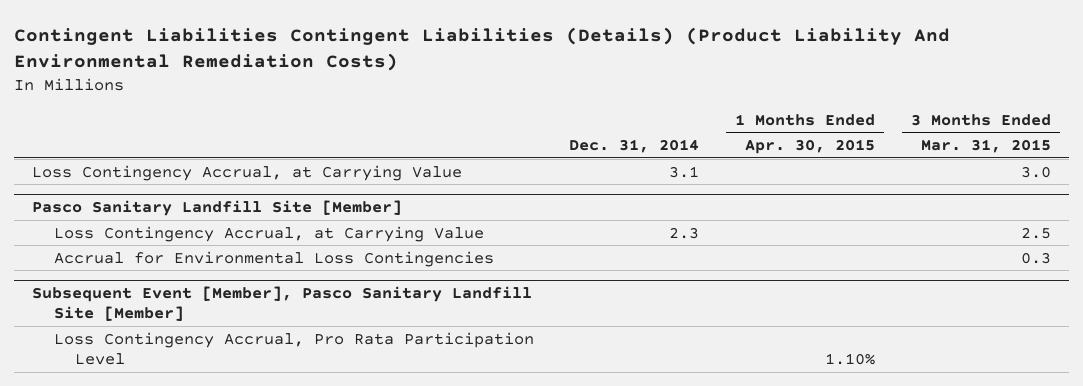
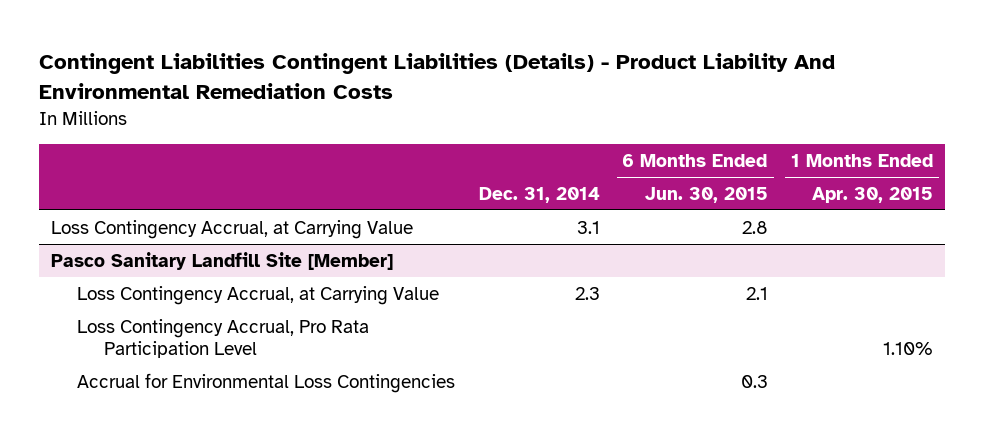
- Contingent Liabilities Contingent Liabilities (Details) (Product Liability And Environmental Remediation Costs)
+ Contingent Liabilities Contingent Liabilities (Details) - Product Liability And Environmental Remediation Costs
- | Dec. 31, 2014 | 1 Months Ended Apr. 30, 2015 | 3 Months Ended Mar. 31, 2015
+ | Dec. 31, 2014 | 6 Months Ended Jun. 30, 2015 | 1 Months Ended Apr. 30, 2015
@ Pasco Sanitary Landfill Site [Member]
+ Loss Contingency Accrual, Pro Rata Participation Level | | | 1.10%
- Subsequent Event [Member], Pasco Sanitary Landfill Site [Member]
- Loss Contingency Accrual, Pro Rata Participation Level | | 1.10% |

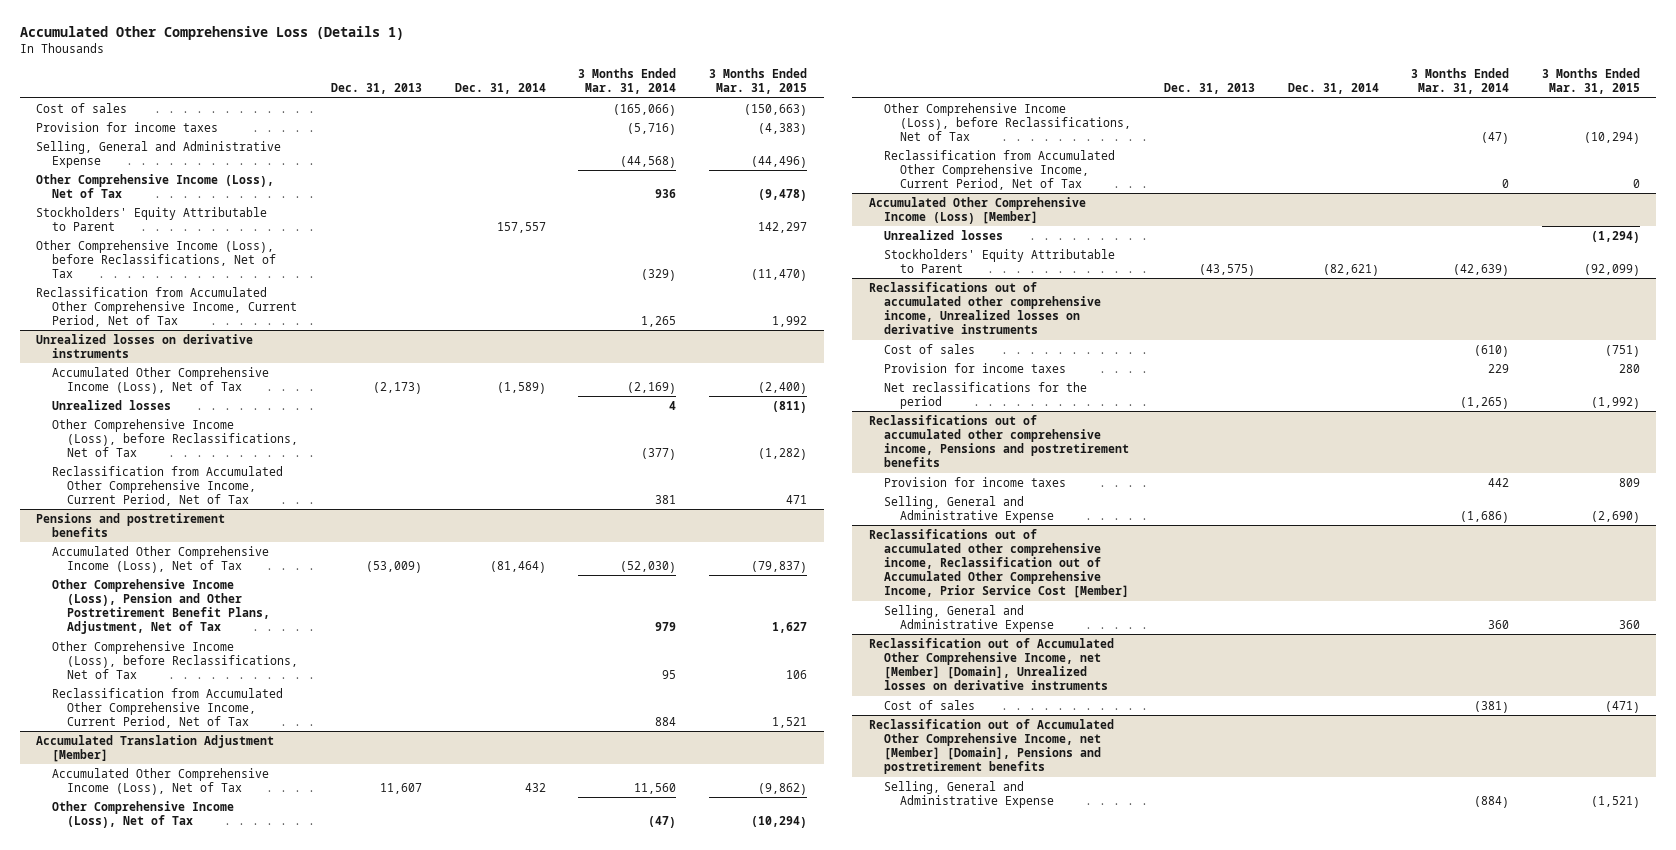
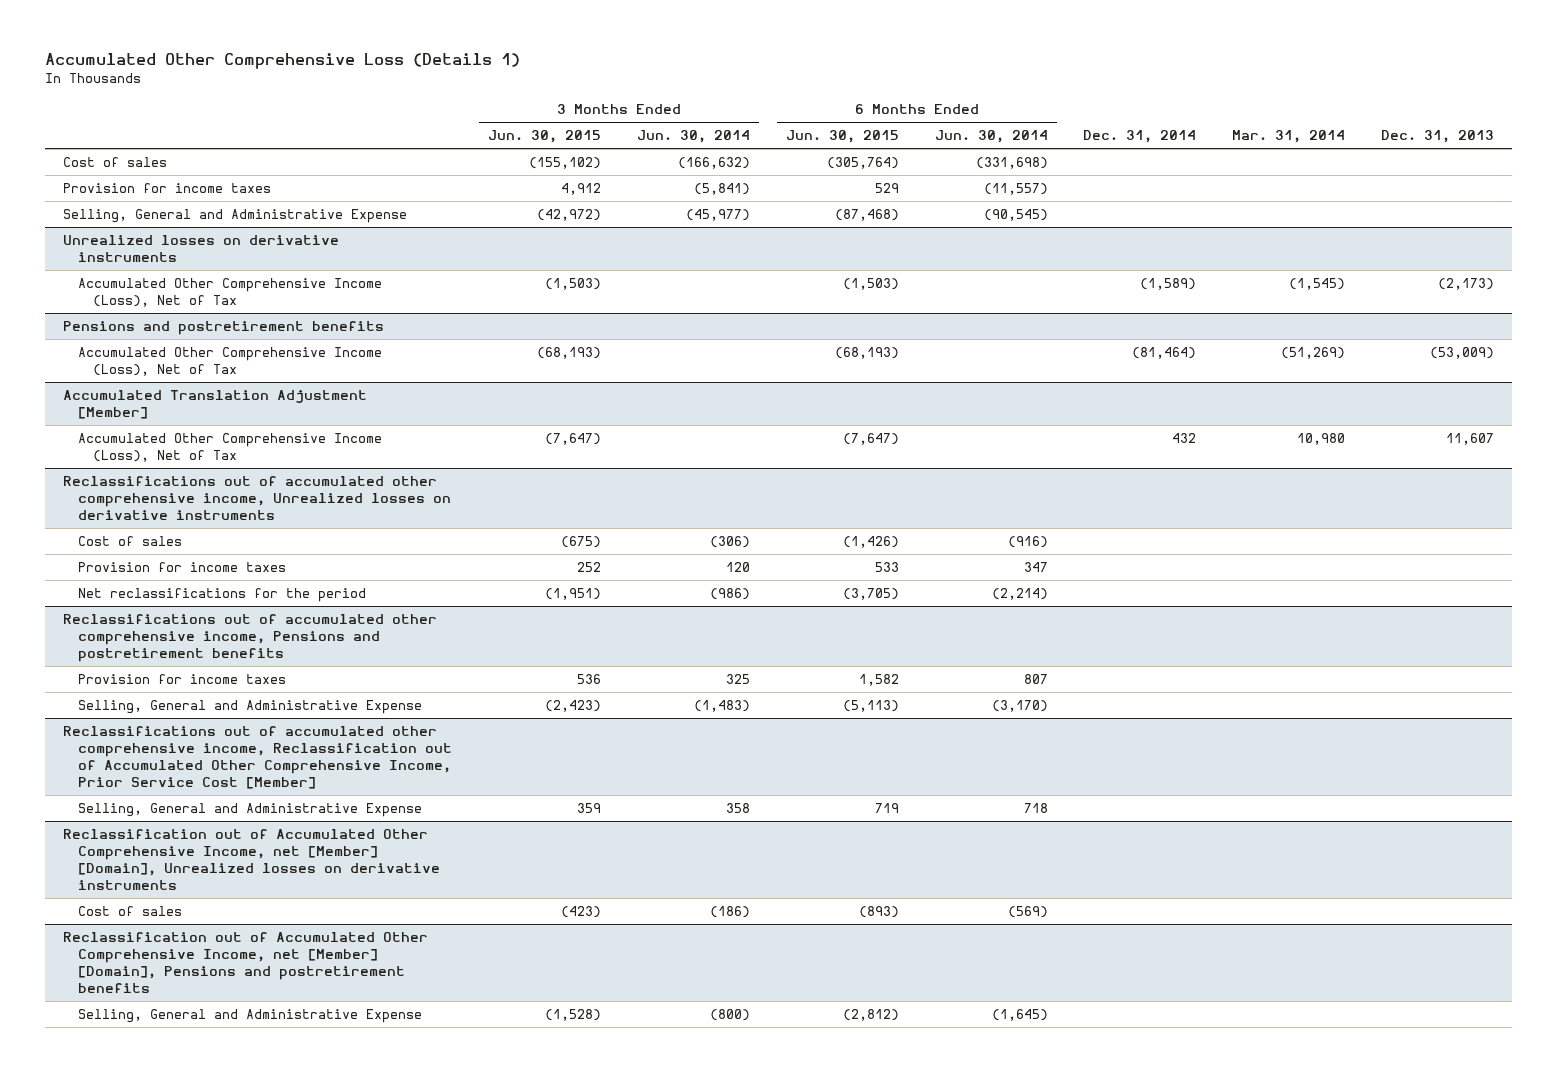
- | Dec. 31, 2013 | Dec. 31, 2014 | 3 Months Ended Mar. 31, 2014 | 3 Months Ended Mar. 31, 2015
+ | 3 Months Ended Jun. 30, 2015 | 3 Months Ended Jun. 30, 2014 | 6 Months Ended Jun. 30, 2015 | 6 Months Ended Jun. 30, 2014 | Dec. 31, 2014 | Mar. 31, 2014 | Dec. 31, 2013
- Other Comprehensive Income (Loss), Net of Tax | | | 936 | (9,478)
- Stockholders' Equity Attributable to Parent | | 157,557 | | 142,297
- Other Comprehensive Income (Loss), before Reclassifications, Net of Tax | | | (329) | (11,470)
- Reclassification from Accumulated Other Comprehensive Income, Current Period, Net of Tax | | | 1,265 | 1,992
@ Unrealized losses on derivative instruments
- Unrealized losses | | | 4 | (811)
- Other Comprehensive Income (Loss), before Reclassifications, Net of Tax | | | (377) | (1,282)
- Reclassification from Accumulated Other Comprehensive Income, Current Period, Net of Tax | | | 381 | 471
@ Pensions and postretirement benefits
- Other Comprehensive Income (Loss), Pension and Other Postretirement Benefit Plans, Adjustment, Net of Tax | | | 979 | 1,627
- Other Comprehensive Income (Loss), before Reclassifications, Net of Tax | | | 95 | 106
- Reclassification from Accumulated Other Comprehensive Income, Current Period, Net of Tax | | | 884 | 1,521
@ Accumulated Translation Adjustment [Member]
- Other Comprehensive Income (Loss), Net of Tax | | | (47) | (10,294)
- Other Comprehensive Income (Loss), before Reclassifications, Net of Tax | | | (47) | (10,294)
- Reclassification from Accumulated Other Comprehensive Income, Current Period, Net of Tax | | | 0 | 0
- Accumulated Other Comprehensive Income (Loss) [Member]
- Unrealized losses | | | | (1,294)
- Stockholders' Equity Attributable to Parent | (43,575) | (82,621) | (42,639) | (92,099)

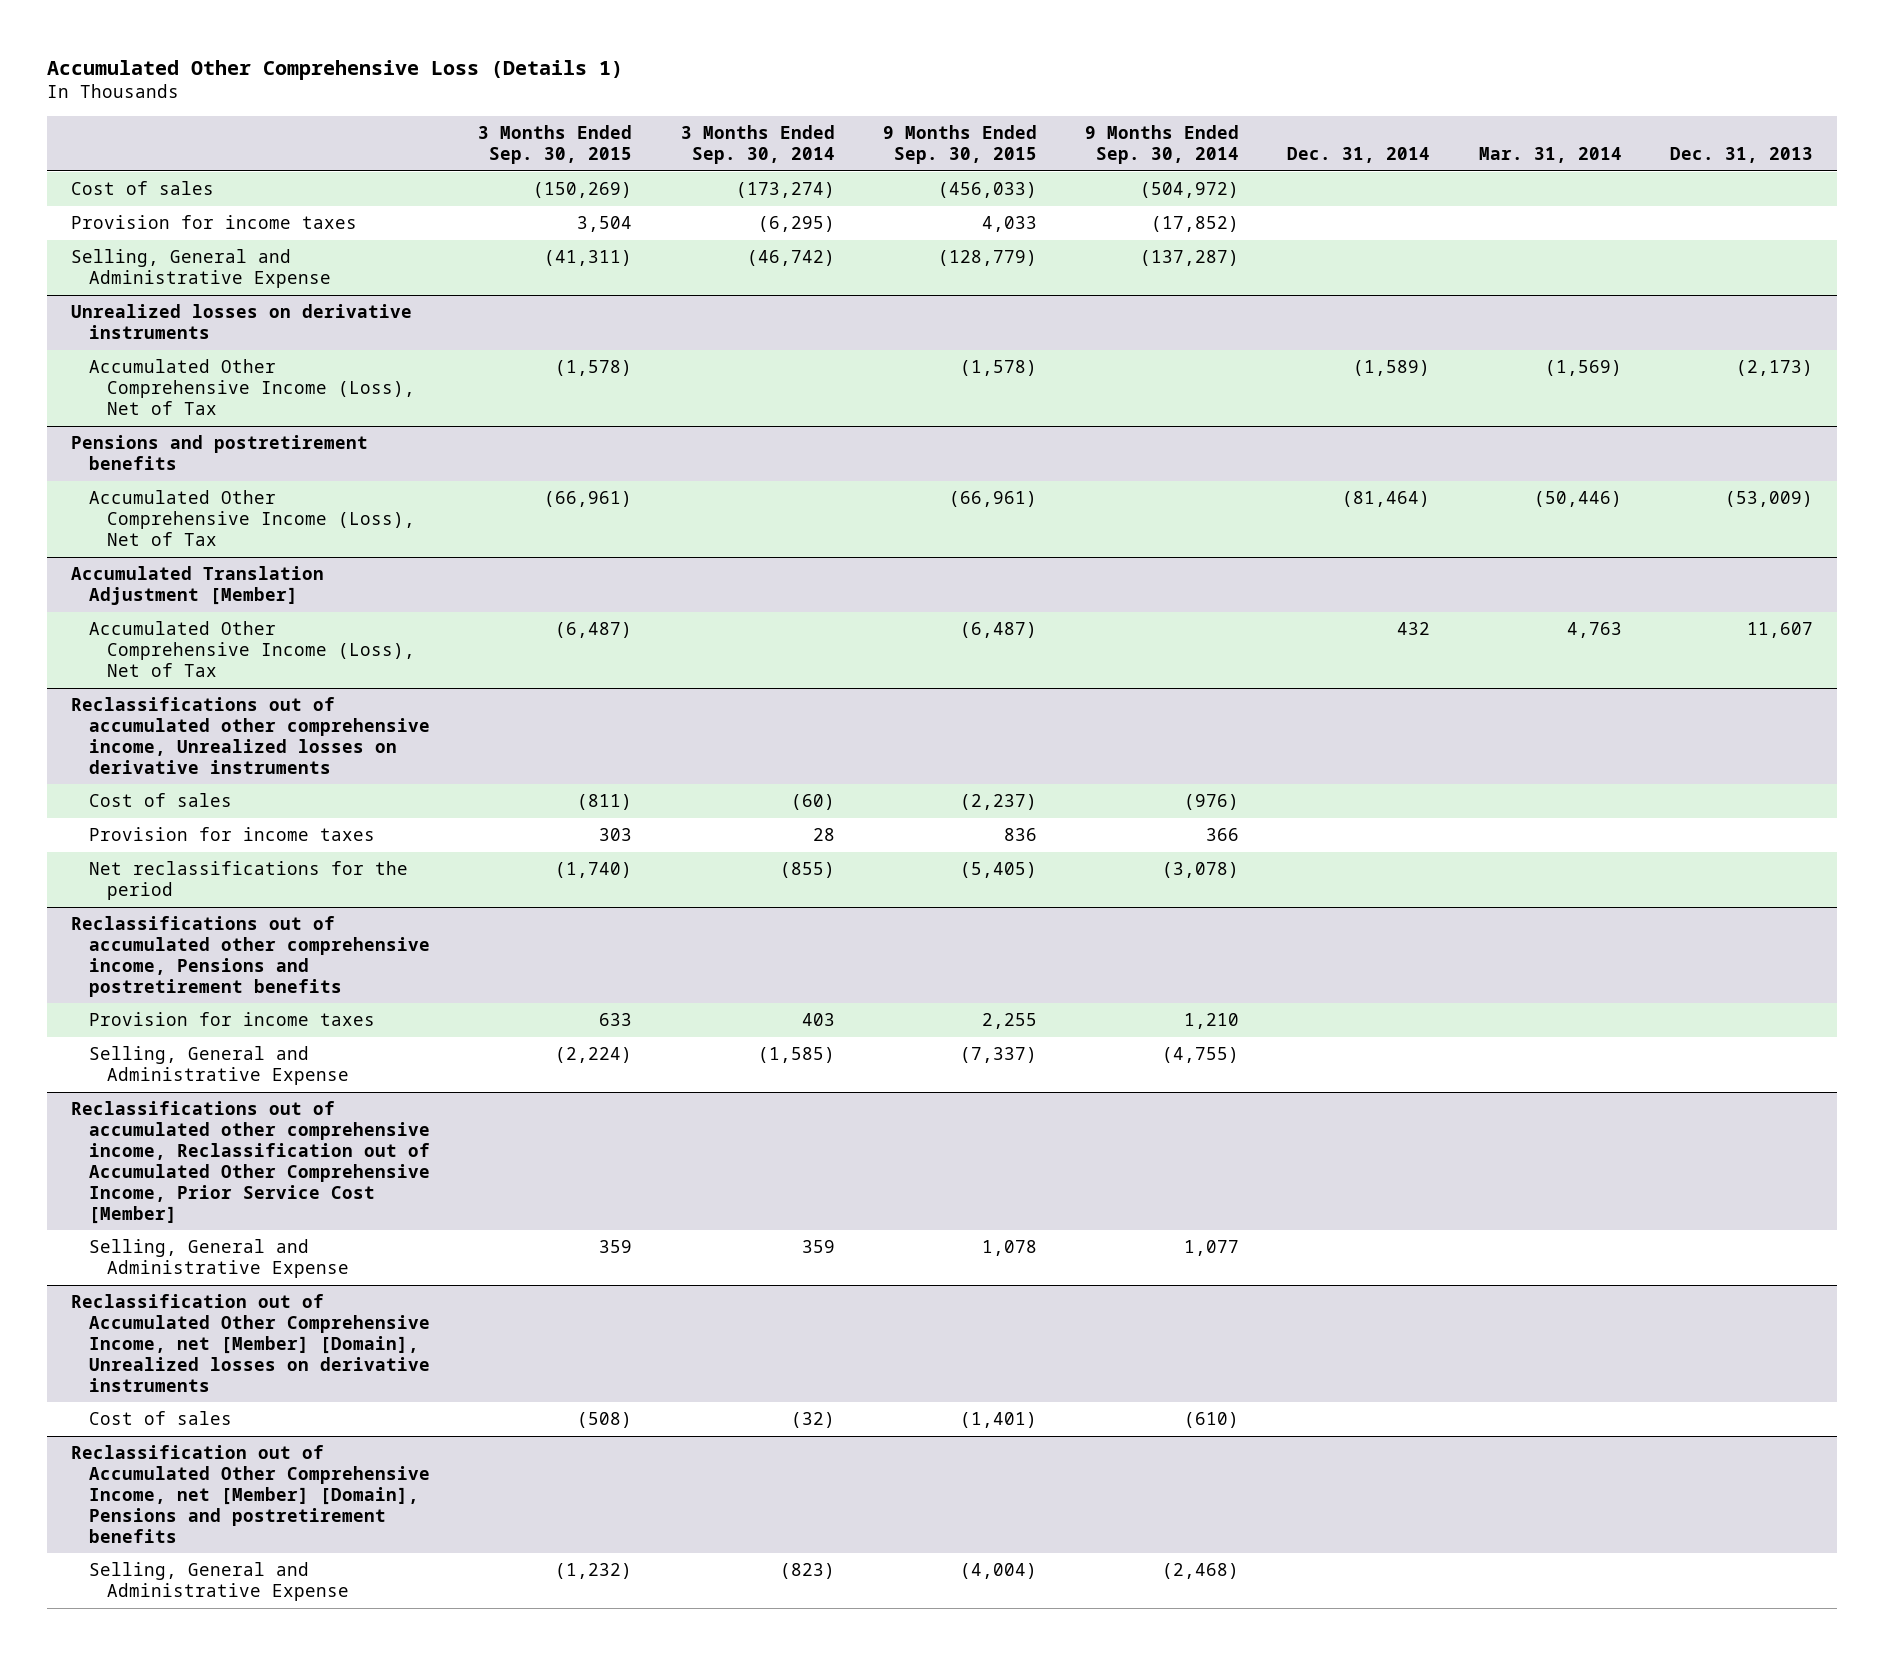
- | 3 Months Ended Jun. 30, 2015 | 3 Months Ended Jun. 30, 2014 | 6 Months Ended Jun. 30, 2015 | 6 Months Ended Jun. 30, 2014 | Dec. 31, 2014 | Mar. 31, 2014 | Dec. 31, 2013
+ | 3 Months Ended Sep. 30, 2015 | 3 Months Ended Sep. 30, 2014 | 9 Months Ended Sep. 30, 2015 | 9 Months Ended Sep. 30, 2014 | Dec. 31, 2014 | Mar. 31, 2014 | Dec. 31, 2013
@ Unrealized losses on derivative instruments
- Accumulated Other Comprehensive Income (Loss), Net of Tax | (1,503) | | (1,503) | | (1,589) | (1,545) | (2,173)
+ Accumulated Other Comprehensive Income (Loss), Net of Tax | (1,578) | | (1,578) | | (1,589) | (1,569) | (2,173)
@ Pensions and postretirement benefits
- Accumulated Other Comprehensive Income (Loss), Net of Tax | (68,193) | | (68,193) | | (81,464) | (51,269) | (53,009)
+ Accumulated Other Comprehensive Income (Loss), Net of Tax | (66,961) | | (66,961) | | (81,464) | (50,446) | (53,009)
@ Accumulated Translation Adjustment [Member]
- Accumulated Other Comprehensive Income (Loss), Net of Tax | (7,647) | | (7,647) | | 432 | 10,980 | 11,607
+ Accumulated Other Comprehensive Income (Loss), Net of Tax | (6,487) | | (6,487) | | 432 | 4,763 | 11,607

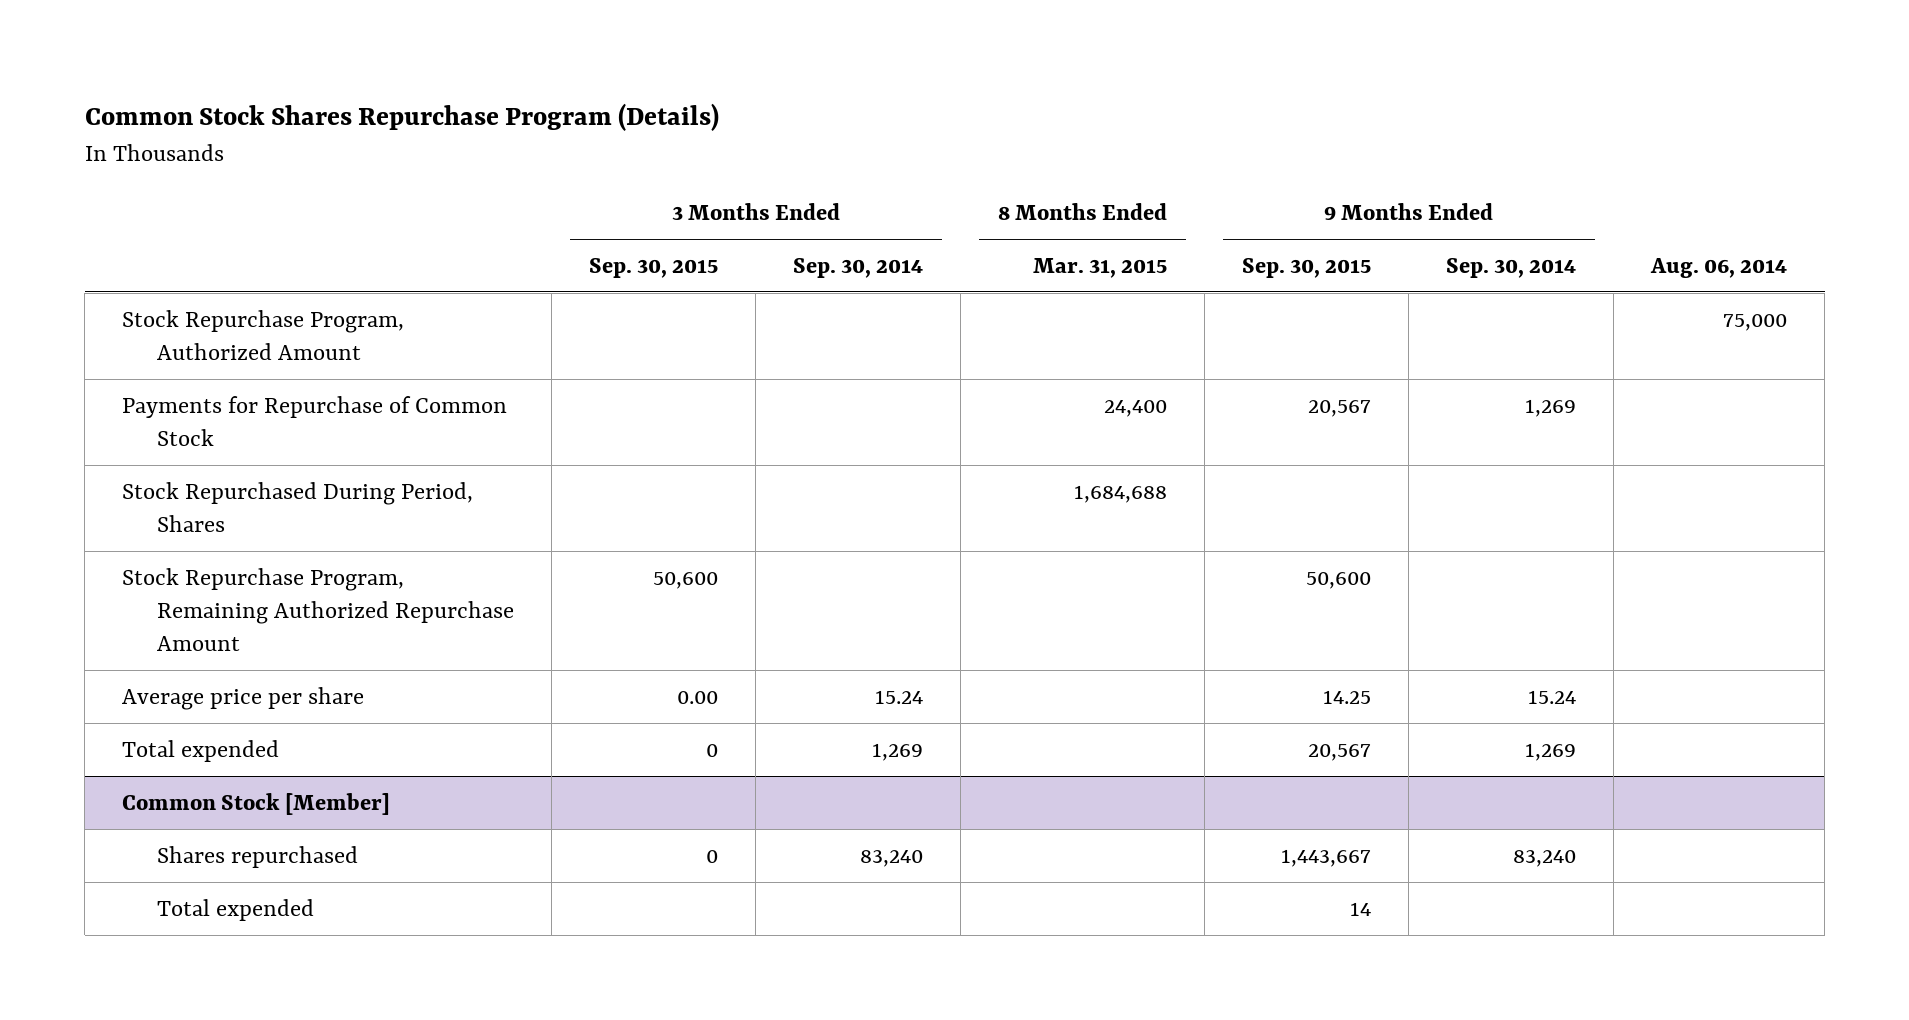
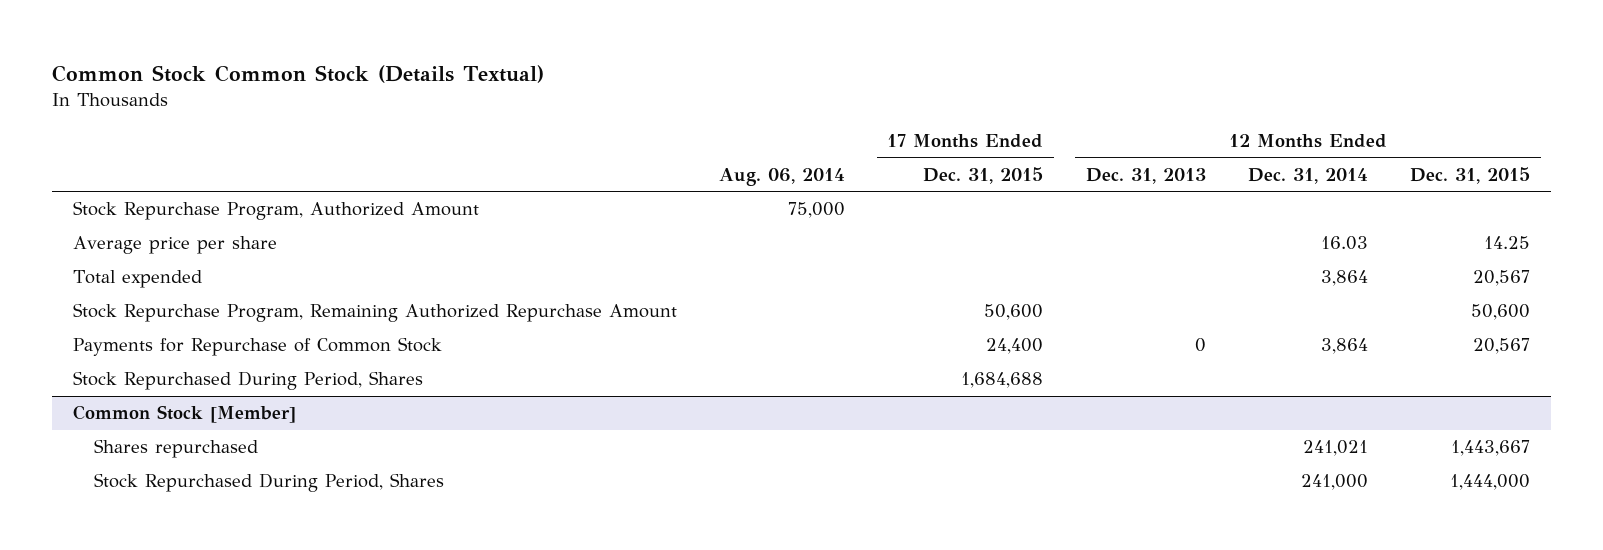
- Common Stock Shares Repurchase Program (Details)
+ Common Stock Common Stock (Details Textual)
- | 3 Months Ended Sep. 30, 2015 | 3 Months Ended Sep. 30, 2014 | 8 Months Ended Mar. 31, 2015 | 9 Months Ended Sep. 30, 2015 | 9 Months Ended Sep. 30, 2014 | Aug. 06, 2014
+ | Aug. 06, 2014 | 17 Months Ended Dec. 31, 2015 | 12 Months Ended Dec. 31, 2013 | 12 Months Ended Dec. 31, 2014 | 12 Months Ended Dec. 31, 2015
moved down: Stock Repurchase Program, Remaining Authorized Repurchase Amount | | 50,600 | | | 50,600
moved down: Payments for Repurchase of Common Stock | | 24,400 | 0 | 3,864 | 20,567
moved down: Stock Repurchased During Period, Shares | | 1,684,688 | | |
@ Common Stock [Member]
- Total expended | | | | 14 | |
+ Stock Repurchased During Period, Shares | | | | 241,000 | 1,444,000

